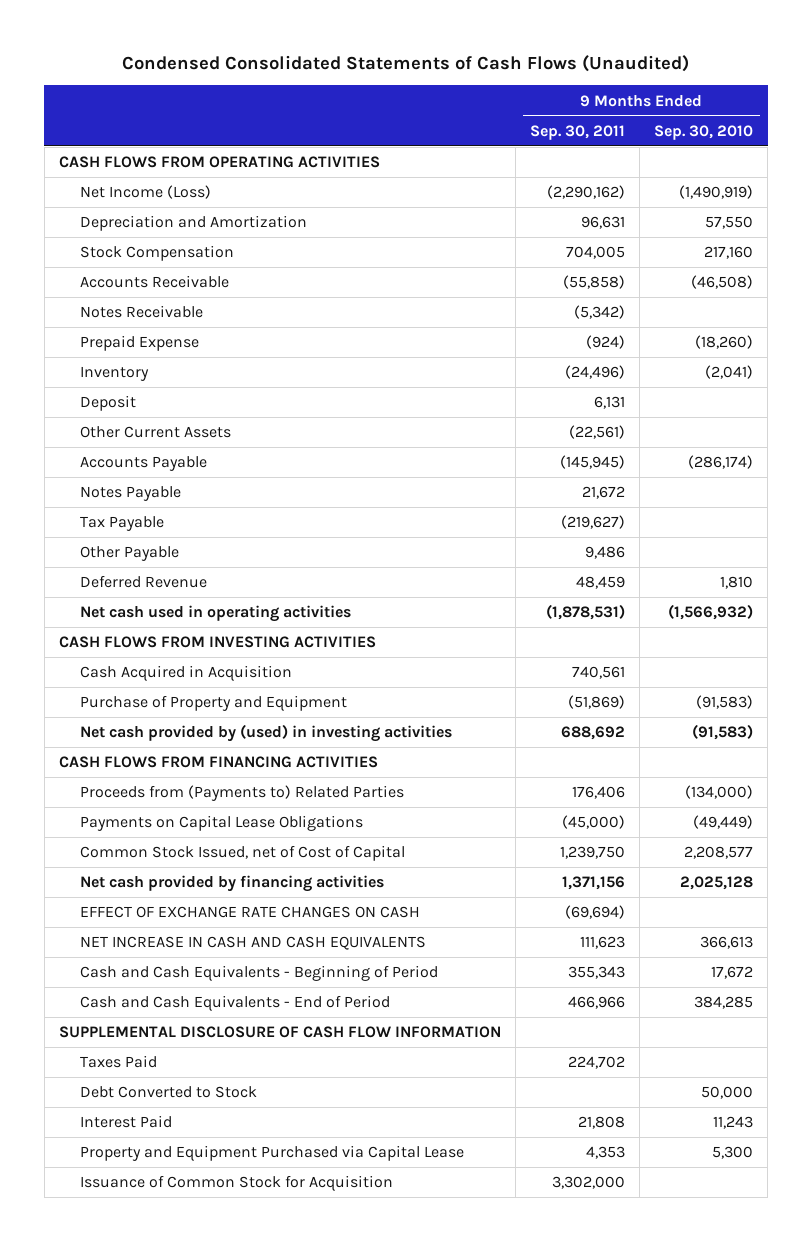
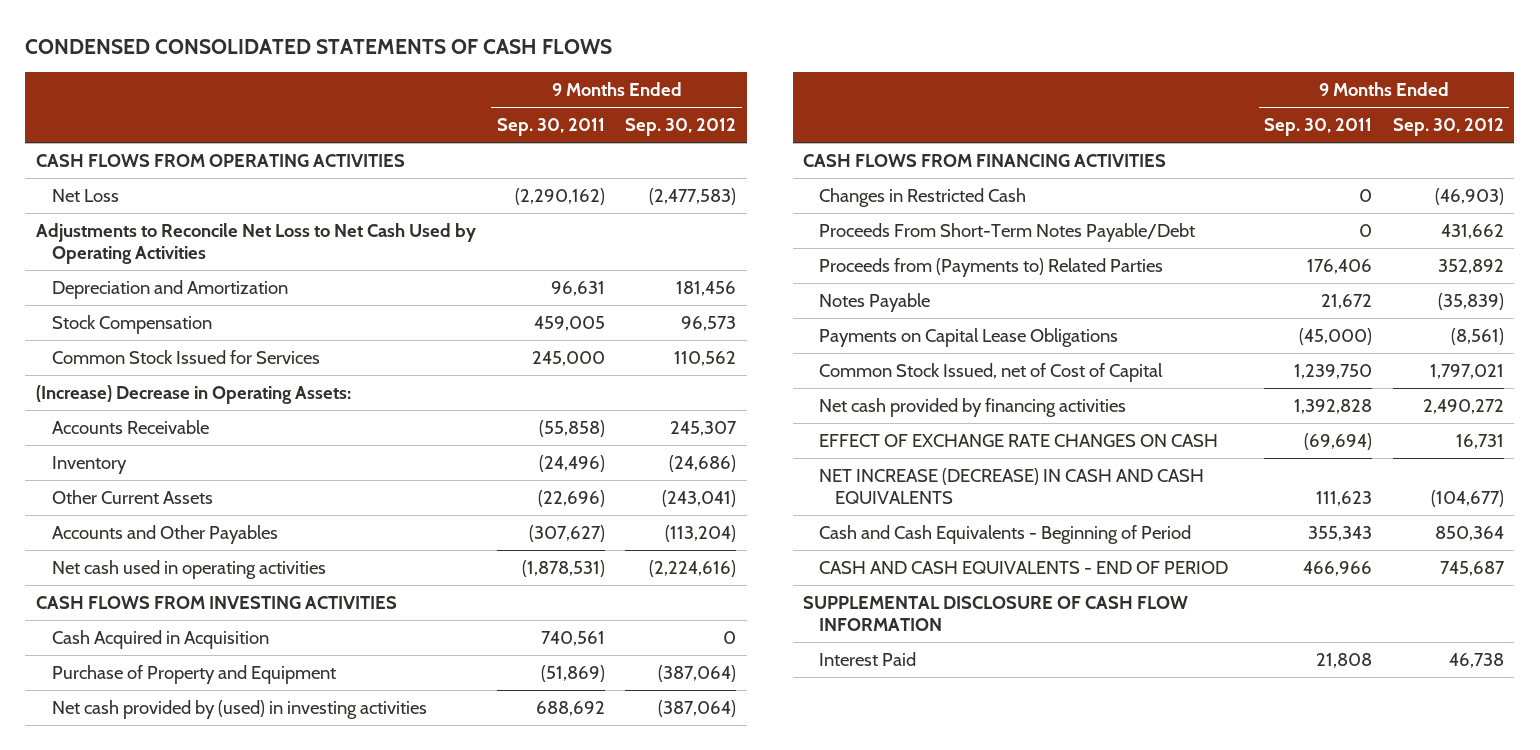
- Condensed Consolidated Statements of Cash Flows (Unaudited)
+ CONDENSED CONSOLIDATED STATEMENTS OF CASH FLOWS
- | 9 Months Ended Sep. 30, 2011 | 9 Months Ended Sep. 30, 2010
+ | 9 Months Ended Sep. 30, 2011 | 9 Months Ended Sep. 30, 2012
- Net Income (Loss) | (2,290,162) | (1,490,919)
+ Net Loss | (2,290,162) | (2,477,583)
+ Adjustments to Reconcile Net Loss to Net Cash Used by Operating Activities
- Stock Compensation | 704,005 | 217,160
+ Stock Compensation | 459,005 | 96,573
+ Common Stock Issued for Services | 245,000 | 110,562
+ (Increase) Decrease in Operating Assets:
- Notes Receivable | (5,342) |
- Prepaid Expense | (924) | (18,260)
- Deposit | 6,131 |
- Other Current Assets | (22,561) |
- Accounts Payable | (145,945) | (286,174)
- Tax Payable | (219,627) |
- Other Payable | 9,486 |
- Deferred Revenue | 48,459 | 1,810
+ Other Current Assets | (22,696) | (243,041)
+ Accounts and Other Payables | (307,627) | (113,204)
+ Changes in Restricted Cash | 0 | (46,903)
+ Proceeds From Short-Term Notes Payable/Debt | 0 | 431,662
moved down: Notes Payable | 21,672 | (35,839)
- Net cash provided by financing activities | 1,371,156 | 2,025,128
+ Net cash provided by financing activities | 1,392,828 | 2,490,272
- NET INCREASE IN CASH AND CASH EQUIVALENTS | 111,623 | 366,613
+ NET INCREASE (DECREASE) IN CASH AND CASH EQUIVALENTS | 111,623 | (104,677)
- Cash and Cash Equivalents - End of Period | 466,966 | 384,285
+ CASH AND CASH EQUIVALENTS - END OF PERIOD | 466,966 | 745,687
- Taxes Paid | 224,702 |
- Debt Converted to Stock | | 50,000
- Property and Equipment Purchased via Capital Lease | 4,353 | 5,300
- Issuance of Common Stock for Acquisition | 3,302,000 |

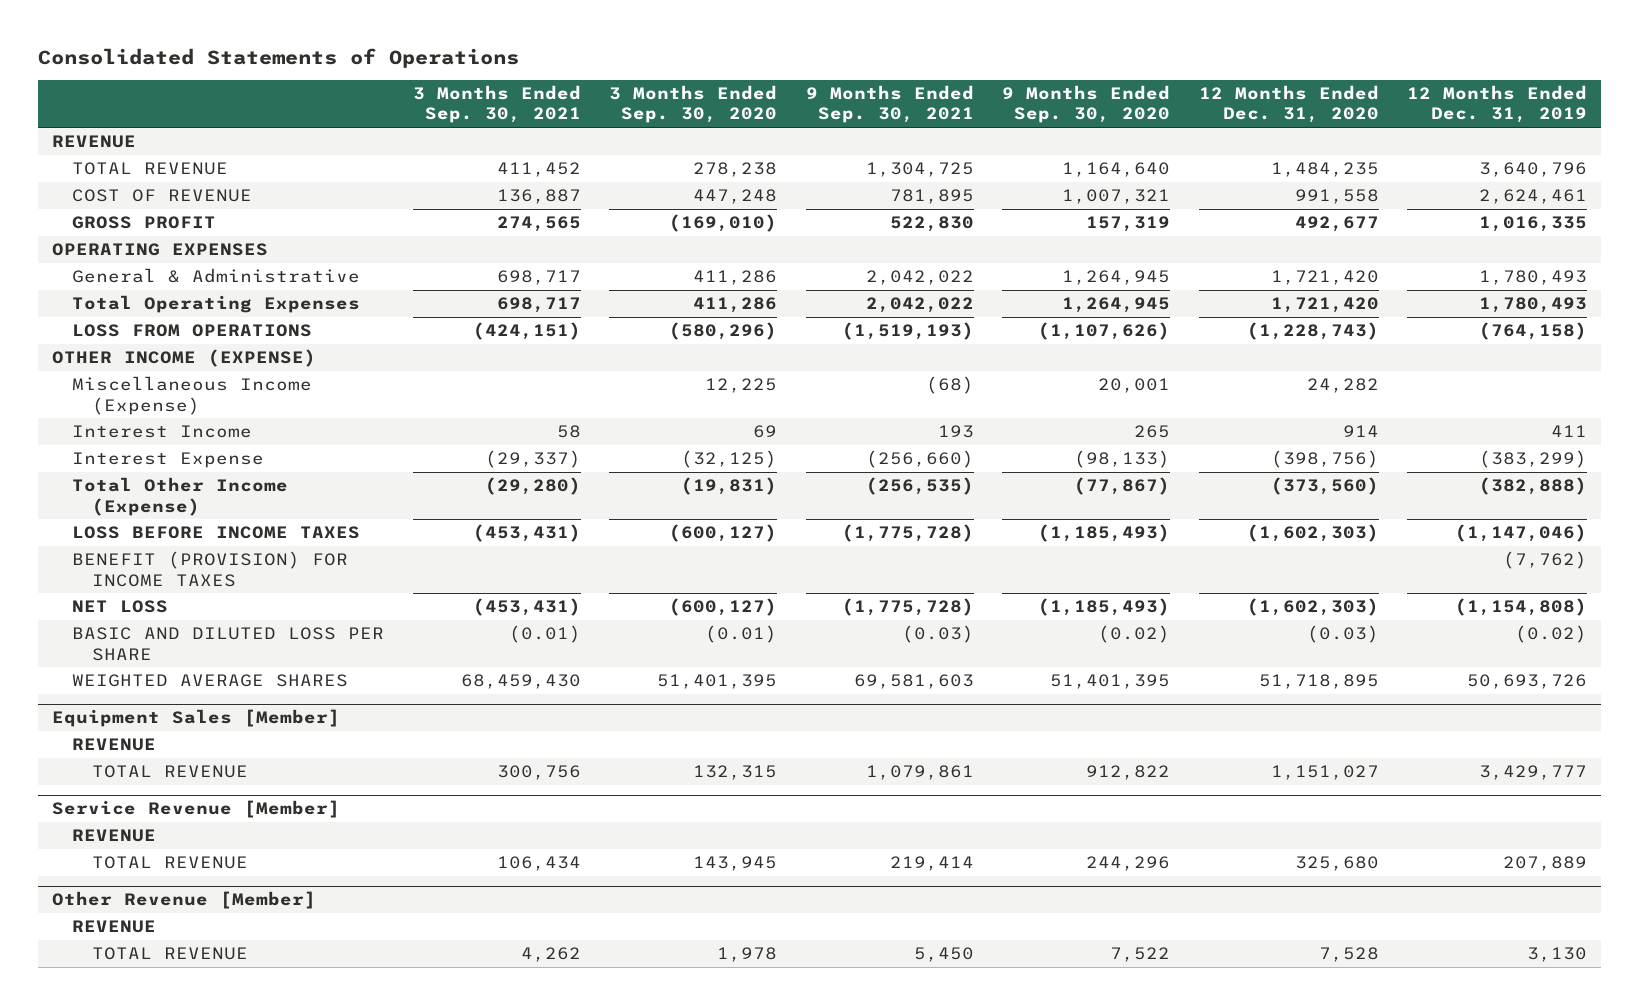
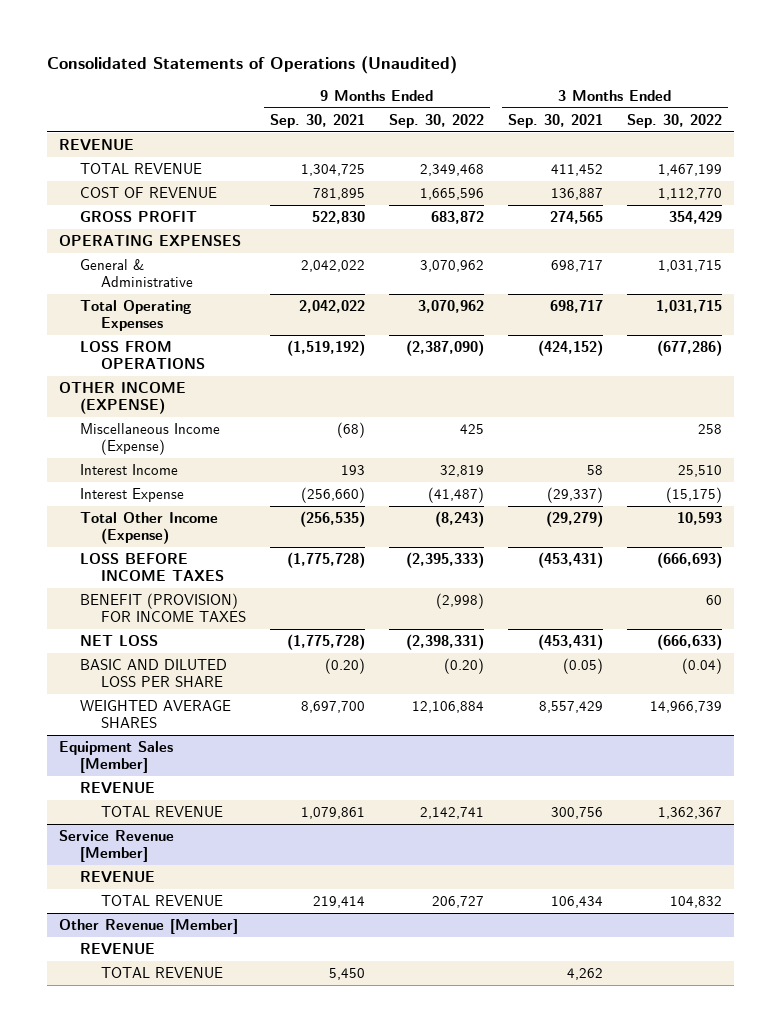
- Consolidated Statements of Operations
+ Consolidated Statements of Operations (Unaudited)
- | 3 Months Ended Sep. 30, 2021 | 3 Months Ended Sep. 30, 2020 | 9 Months Ended Sep. 30, 2021 | 9 Months Ended Sep. 30, 2020 | 12 Months Ended Dec. 31, 2020 | 12 Months Ended Dec. 31, 2019
+ | 9 Months Ended Sep. 30, 2021 | 9 Months Ended Sep. 30, 2022 | 3 Months Ended Sep. 30, 2021 | 3 Months Ended Sep. 30, 2022
- LOSS FROM OPERATIONS | (424,151) | (580,296) | (1,519,193) | (1,107,626) | (1,228,743) | (764,158)
+ LOSS FROM OPERATIONS | (1,519,192) | (2,387,090) | (424,152) | (677,286)
- Total Other Income (Expense) | (29,280) | (19,831) | (256,535) | (77,867) | (373,560) | (382,888)
+ Total Other Income (Expense) | (256,535) | (8,243) | (29,279) | 10,593
- BASIC AND DILUTED LOSS PER SHARE | (0.01) | (0.01) | (0.03) | (0.02) | (0.03) | (0.02)
- WEIGHTED AVERAGE SHARES | 68,459,430 | 51,401,395 | 69,581,603 | 51,401,395 | 51,718,895 | 50,693,726
+ BASIC AND DILUTED LOSS PER SHARE | (0.20) | (0.20) | (0.05) | (0.04)
+ WEIGHTED AVERAGE SHARES | 8,697,700 | 12,106,884 | 8,557,429 | 14,966,739

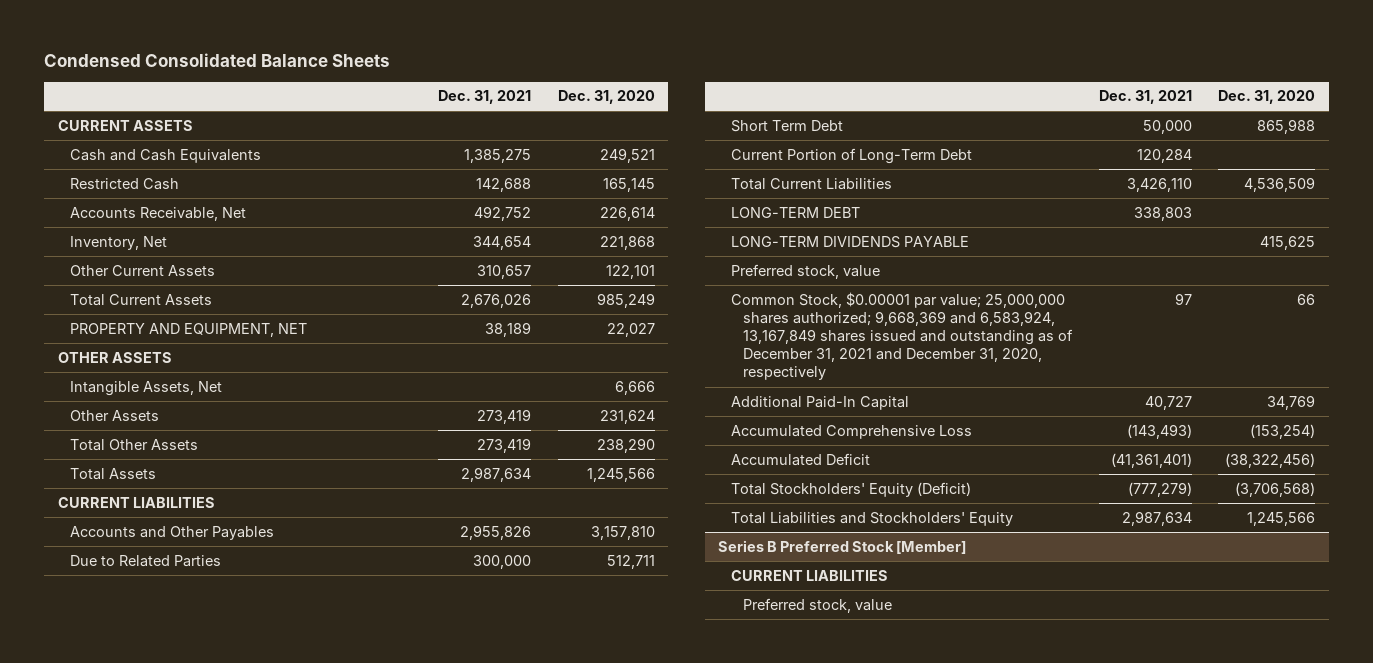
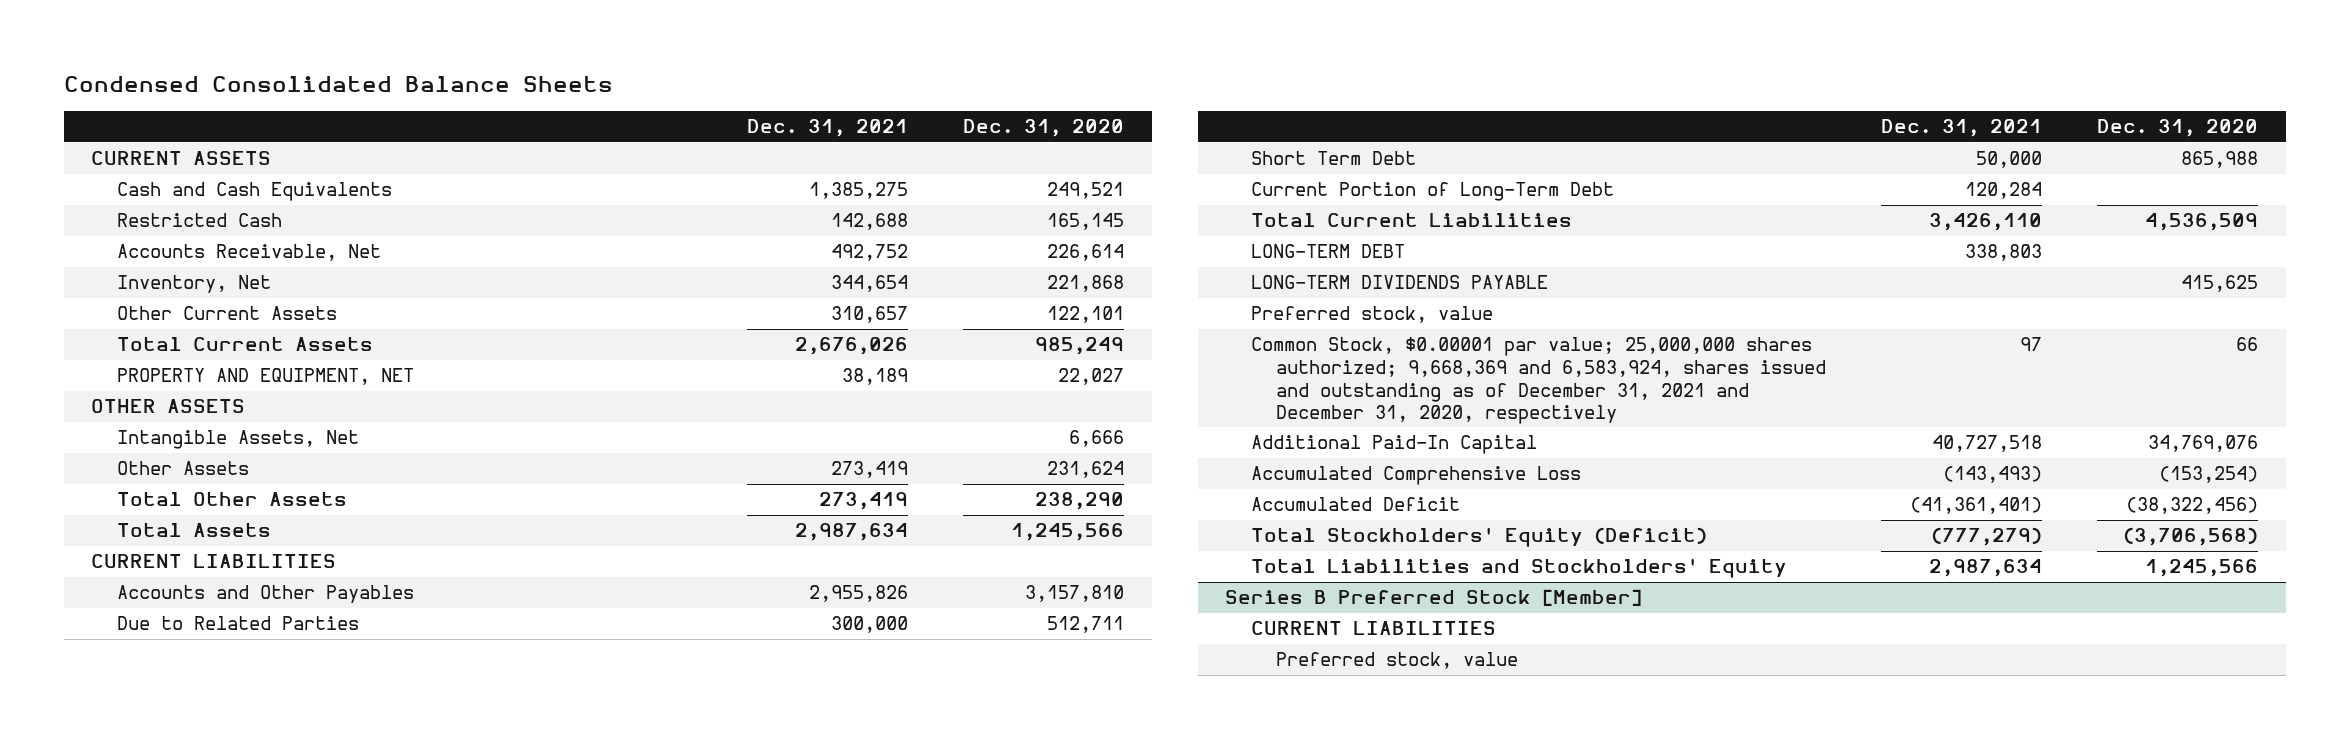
- Common Stock, $0.00001 par value; 25,000,000 shares authorized; 9,668,369 and 6,583,924, 13,167,849 shares issued and outstanding as of December 31, 2021 and December 31, 2020, respectively | 97 | 66
- Additional Paid-In Capital | 40,727 | 34,769
+ Common Stock, $0.00001 par value; 25,000,000 shares authorized; 9,668,369 and 6,583,924, shares issued and outstanding as of December 31, 2021 and December 31, 2020, respectively | 97 | 66
+ Additional Paid-In Capital | 40,727,518 | 34,769,076

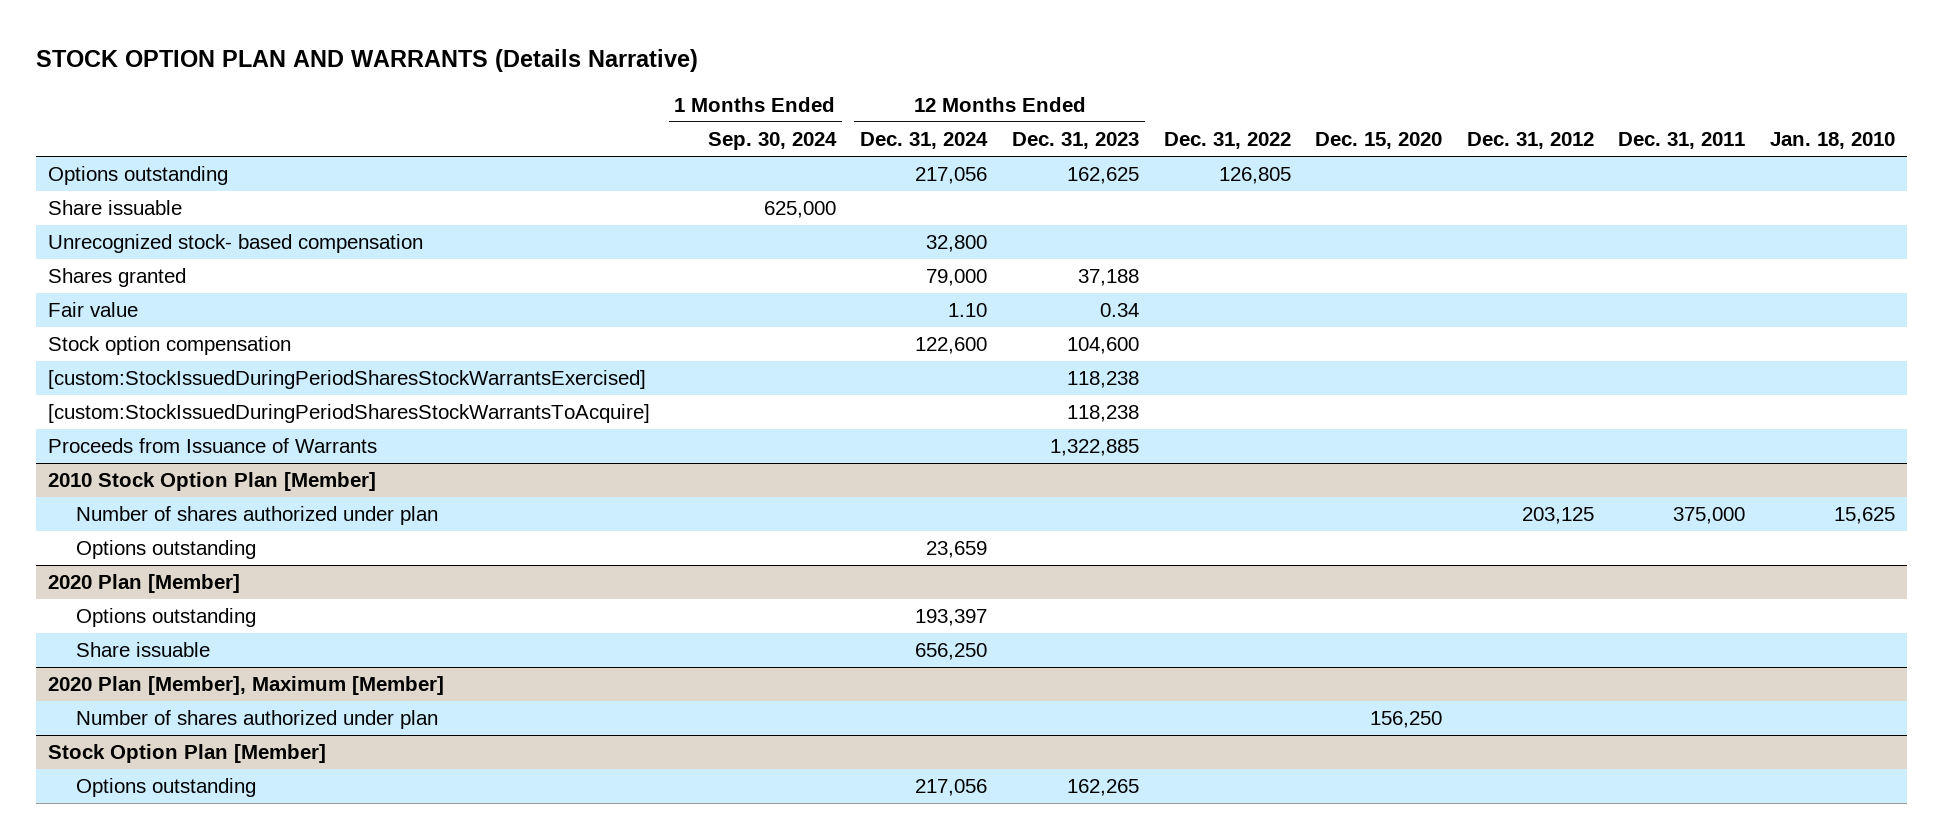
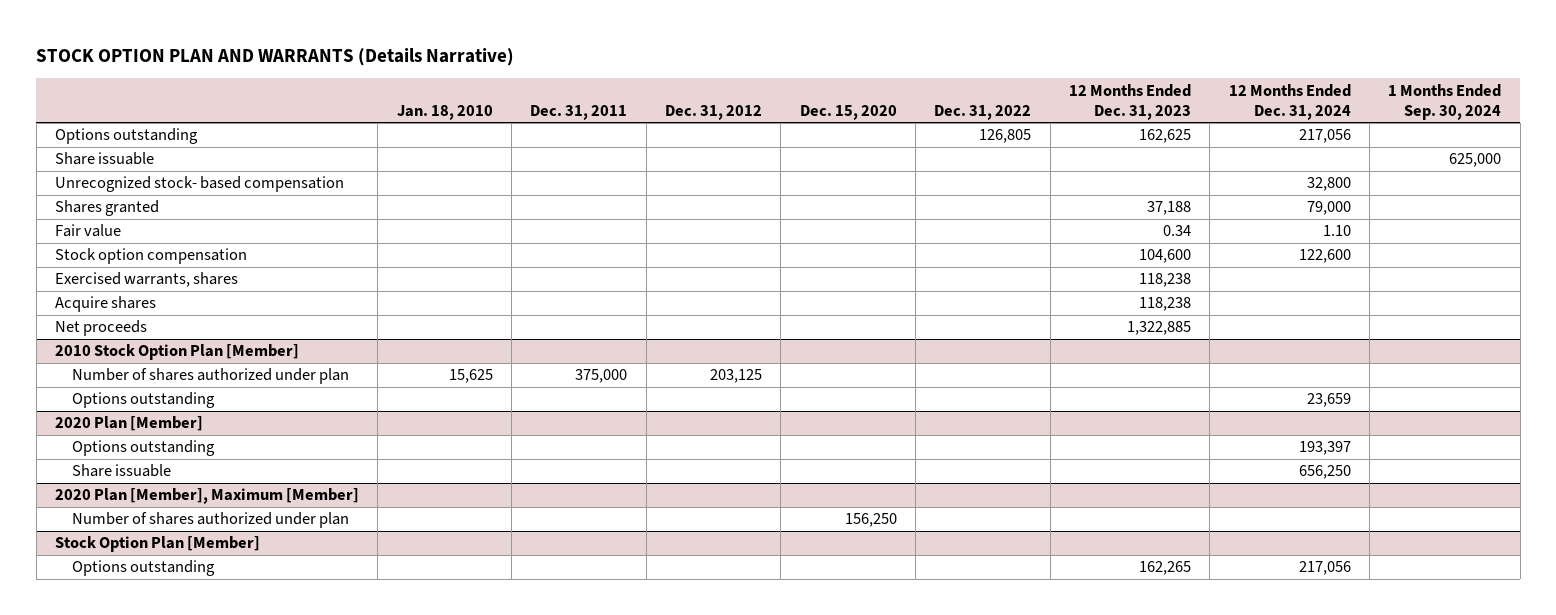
- | 1 Months Ended Sep. 30, 2024 | 12 Months Ended Dec. 31, 2024 | 12 Months Ended Dec. 31, 2023 | Dec. 31, 2022 | Dec. 15, 2020 | Dec. 31, 2012 | Dec. 31, 2011 | Jan. 18, 2010
+ | Jan. 18, 2010 | Dec. 31, 2011 | Dec. 31, 2012 | Dec. 15, 2020 | Dec. 31, 2022 | 12 Months Ended Dec. 31, 2023 | 12 Months Ended Dec. 31, 2024 | 1 Months Ended Sep. 30, 2024
- [custom:StockIssuedDuringPeriodSharesStockWarrantsExercised] | | | 118,238 | | | | |
- [custom:StockIssuedDuringPeriodSharesStockWarrantsToAcquire] | | | 118,238 | | | | |
- Proceeds from Issuance of Warrants | | | 1,322,885 | | | | |
+ Exercised warrants, shares | | | | | | 118,238 | |
+ Acquire shares | | | | | | 118,238 | |
+ Net proceeds | | | | | | 1,322,885 | |

